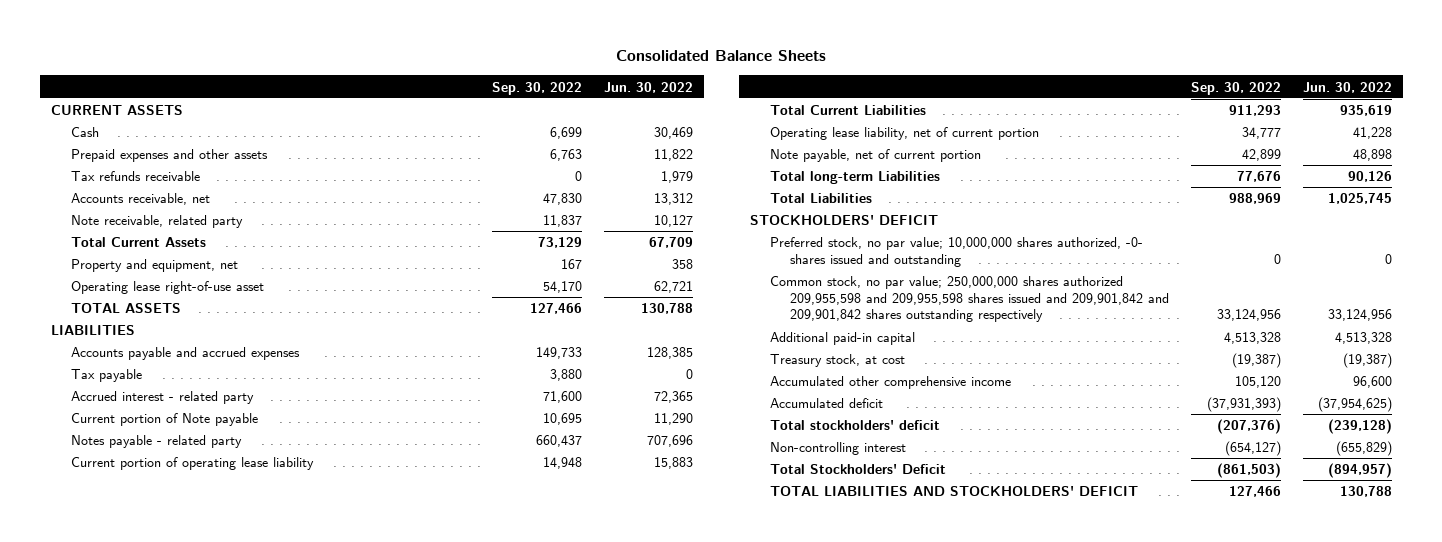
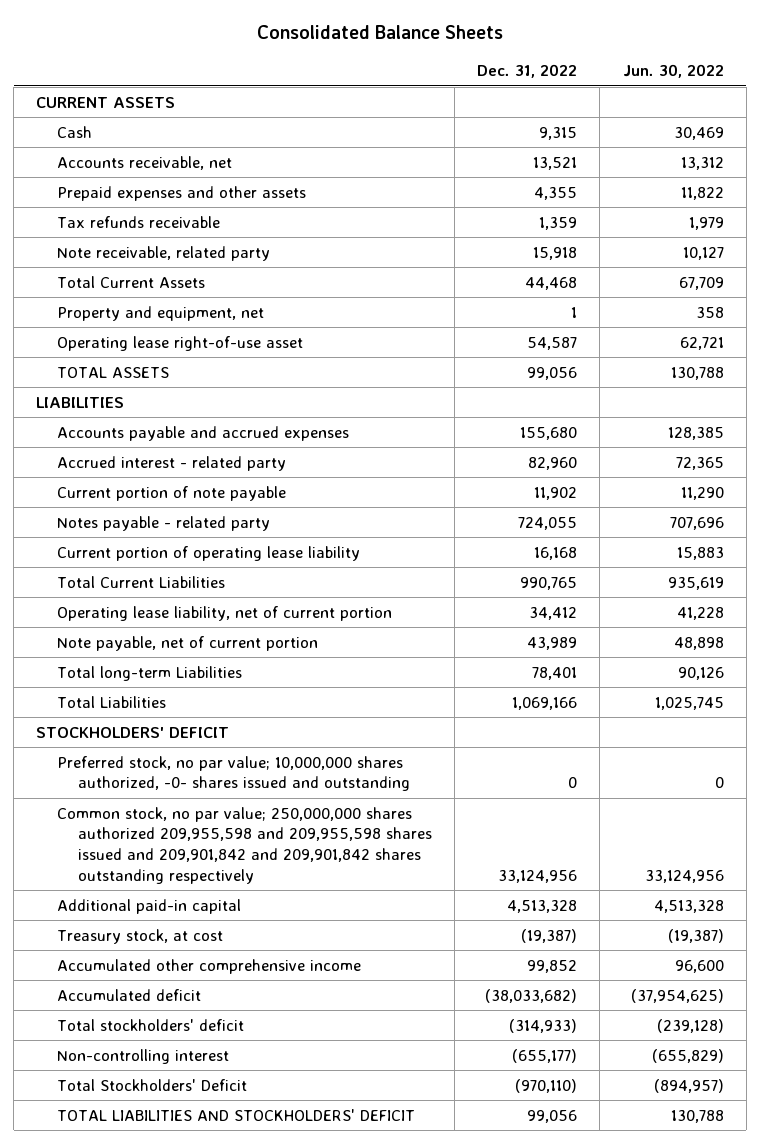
- | Sep. 30, 2022 | Jun. 30, 2022
+ | Dec. 31, 2022 | Jun. 30, 2022
moved up: Accounts receivable, net | 13,521 | 13,312
- Tax payable | 3,880 | 0
- Current portion of Note payable | 10,695 | 11,290
+ Current portion of note payable | 11,902 | 11,290

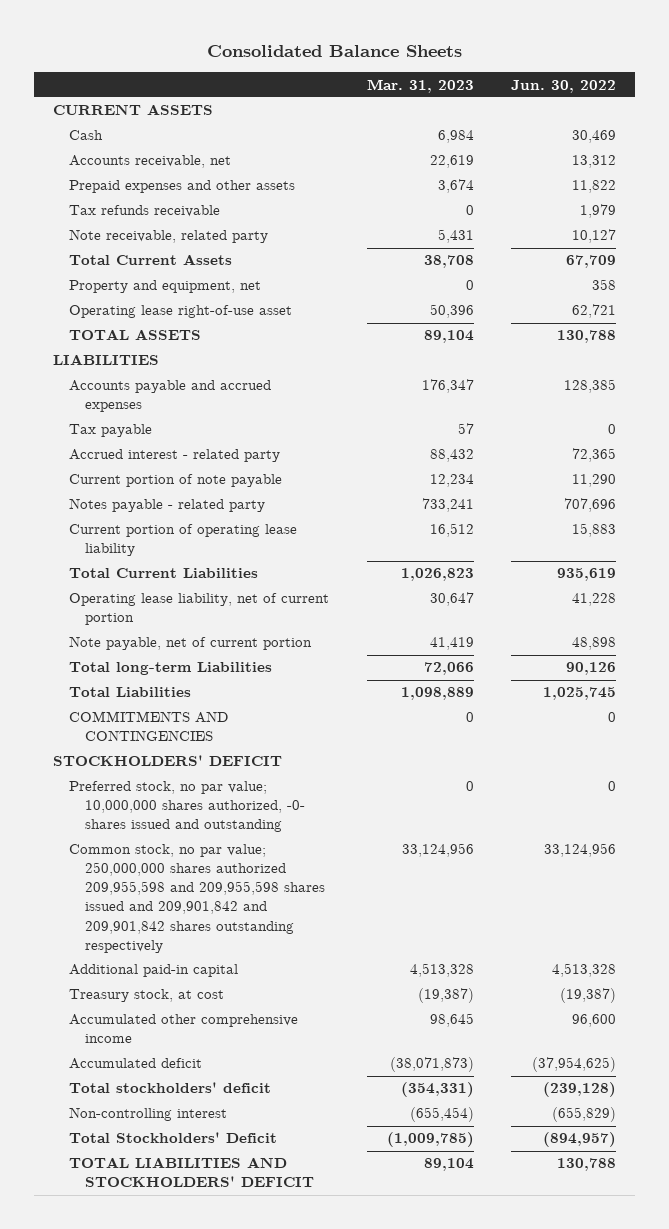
- | Dec. 31, 2022 | Jun. 30, 2022
+ | Mar. 31, 2023 | Jun. 30, 2022
+ Tax payable | 57 | 0
+ COMMITMENTS AND CONTINGENCIES | 0 | 0

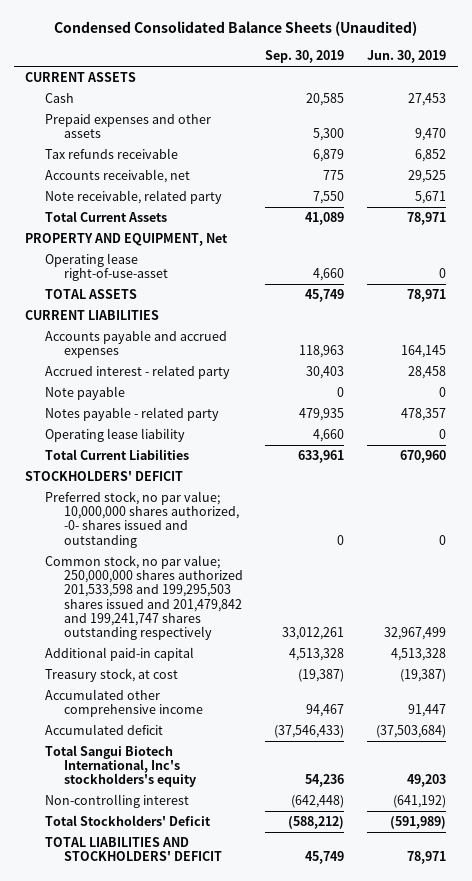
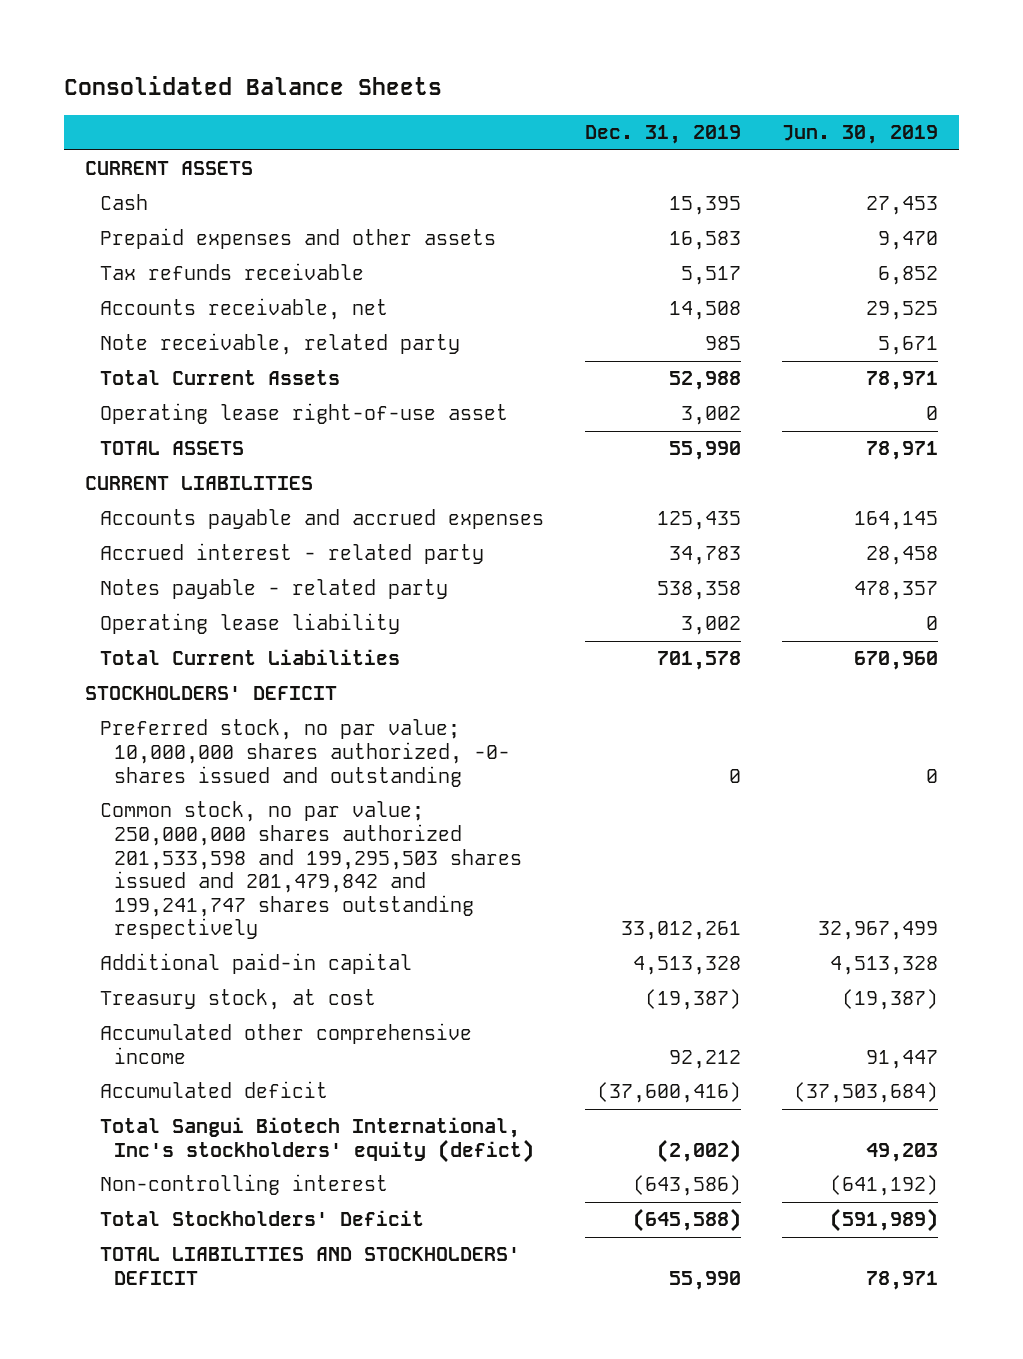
- Condensed Consolidated Balance Sheets (Unaudited)
+ Consolidated Balance Sheets
- | Sep. 30, 2019 | Jun. 30, 2019
+ | Dec. 31, 2019 | Jun. 30, 2019
- PROPERTY AND EQUIPMENT, Net
- Operating lease right-of-use-asset | 4,660 | 0
+ Operating lease right-of-use asset | 3,002 | 0
- Note payable | 0 | 0
- Total Sangui Biotech International, Inc's stockholders's equity | 54,236 | 49,203
+ Total Sangui Biotech International, Inc's stockholders' equity (defict) | (2,002) | 49,203

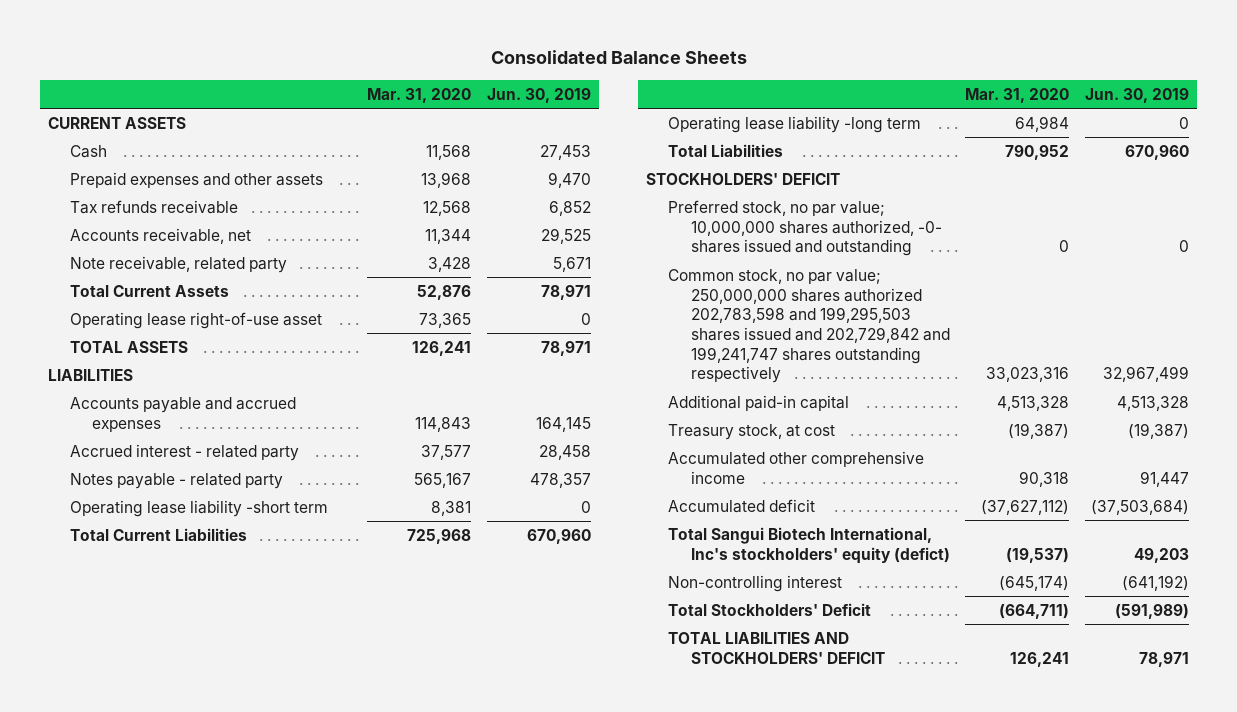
- | Dec. 31, 2019 | Jun. 30, 2019
+ | Mar. 31, 2020 | Jun. 30, 2019
- CURRENT LIABILITIES
+ LIABILITIES
- Operating lease liability | 3,002 | 0
+ Operating lease liability -short term | 8,381 | 0
+ Operating lease liability -long term | 64,984 | 0
+ Total Liabilities | 790,952 | 670,960
- Common stock, no par value; 250,000,000 shares authorized 201,533,598 and 199,295,503 shares issued and 201,479,842 and 199,241,747 shares outstanding respectively | 33,012,261 | 32,967,499
+ Common stock, no par value; 250,000,000 shares authorized 202,783,598 and 199,295,503 shares issued and 202,729,842 and 199,241,747 shares outstanding respectively | 33,023,316 | 32,967,499

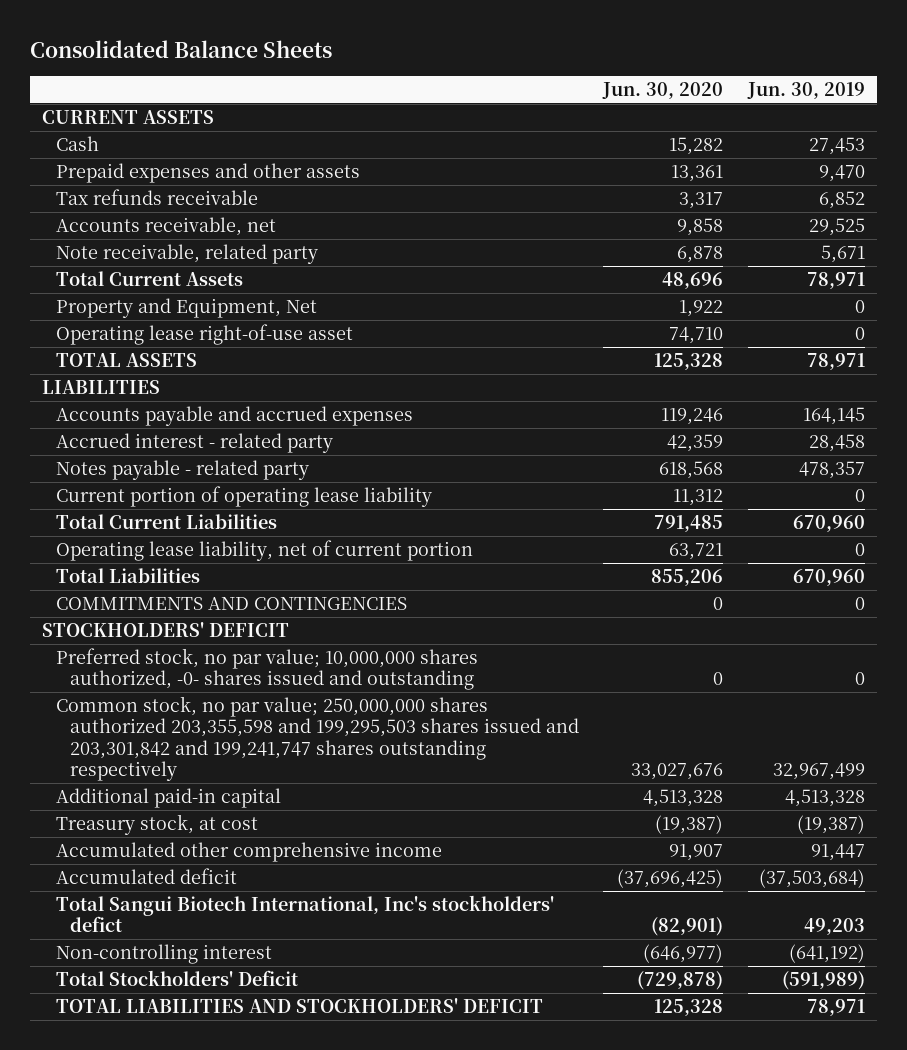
- | Mar. 31, 2020 | Jun. 30, 2019
+ | Jun. 30, 2020 | Jun. 30, 2019
+ Property and Equipment, Net | 1,922 | 0
- Operating lease liability -short term | 8,381 | 0
+ Current portion of operating lease liability | 11,312 | 0
- Operating lease liability -long term | 64,984 | 0
+ Operating lease liability, net of current portion | 63,721 | 0
+ COMMITMENTS AND CONTINGENCIES | 0 | 0
- Common stock, no par value; 250,000,000 shares authorized 202,783,598 and 199,295,503 shares issued and 202,729,842 and 199,241,747 shares outstanding respectively | 33,023,316 | 32,967,499
+ Common stock, no par value; 250,000,000 shares authorized 203,355,598 and 199,295,503 shares issued and 203,301,842 and 199,241,747 shares outstanding respectively | 33,027,676 | 32,967,499
- Total Sangui Biotech International, Inc's stockholders' equity (defict) | (19,537) | 49,203
+ Total Sangui Biotech International, Inc's stockholders' defict | (82,901) | 49,203

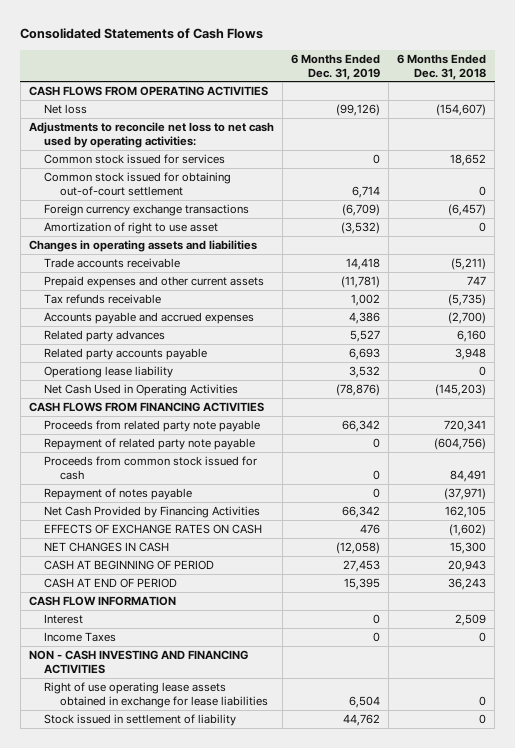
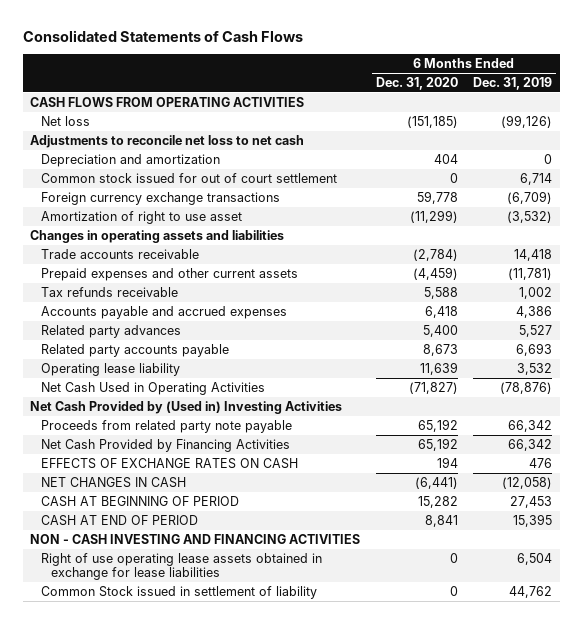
- | 6 Months Ended Dec. 31, 2019 | 6 Months Ended Dec. 31, 2018
+ | 6 Months Ended Dec. 31, 2020 | 6 Months Ended Dec. 31, 2019
- Adjustments to reconcile net loss to net cash used by operating activities:
- Common stock issued for services | 0 | 18,652
- Common stock issued for obtaining out-of-court settlement | 6,714 | 0
+ Adjustments to reconcile net loss to net cash
+ Depreciation and amortization | 404 | 0
+ Common stock issued for out of court settlement | 0 | 6,714
- Operationg lease liability | 3,532 | 0
+ Operating lease liability | 11,639 | 3,532
- CASH FLOWS FROM FINANCING ACTIVITIES
+ Net Cash Provided by (Used in) Investing Activities
- Repayment of related party note payable | 0 | (604,756)
- Proceeds from common stock issued for cash | 0 | 84,491
- Repayment of notes payable | 0 | (37,971)
- CASH FLOW INFORMATION
- Interest | 0 | 2,509
- Income Taxes | 0 | 0
- Stock issued in settlement of liability | 44,762 | 0
+ Common Stock issued in settlement of liability | 0 | 44,762

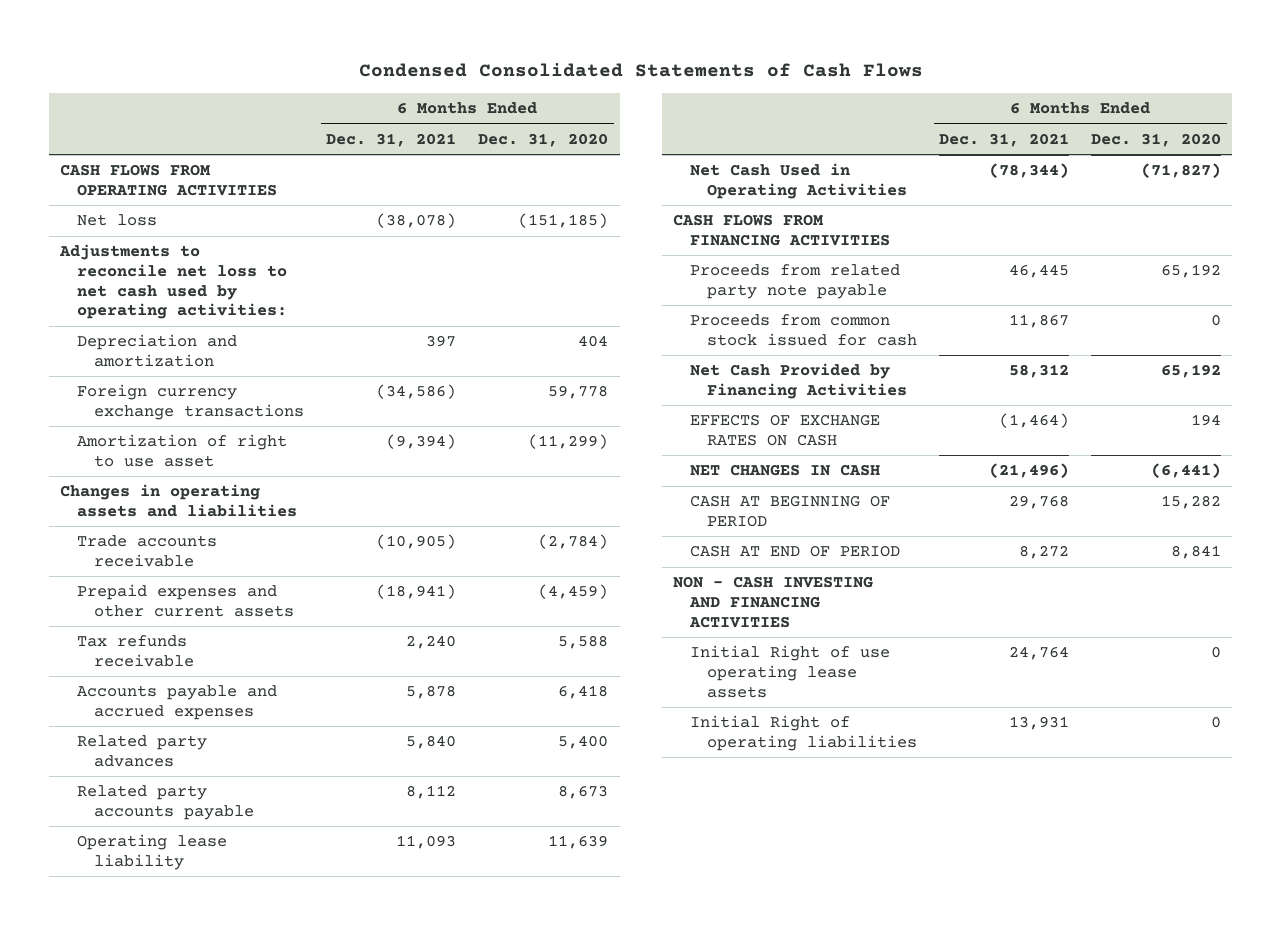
- Consolidated Statements of Cash Flows
+ Condensed Consolidated Statements of Cash Flows
- | 6 Months Ended Dec. 31, 2020 | 6 Months Ended Dec. 31, 2019
+ | 6 Months Ended Dec. 31, 2021 | 6 Months Ended Dec. 31, 2020
- Adjustments to reconcile net loss to net cash
+ Adjustments to reconcile net loss to net cash used by operating activities:
- Common stock issued for out of court settlement | 0 | 6,714
- Net Cash Provided by (Used in) Investing Activities
+ CASH FLOWS FROM FINANCING ACTIVITIES
+ Proceeds from common stock issued for cash | 11,867 | 0
- Right of use operating lease assets obtained in exchange for lease liabilities | 0 | 6,504
- Common Stock issued in settlement of liability | 0 | 44,762
+ Initial Right of use operating lease assets | 24,764 | 0
+ Initial Right of operating liabilities | 13,931 | 0

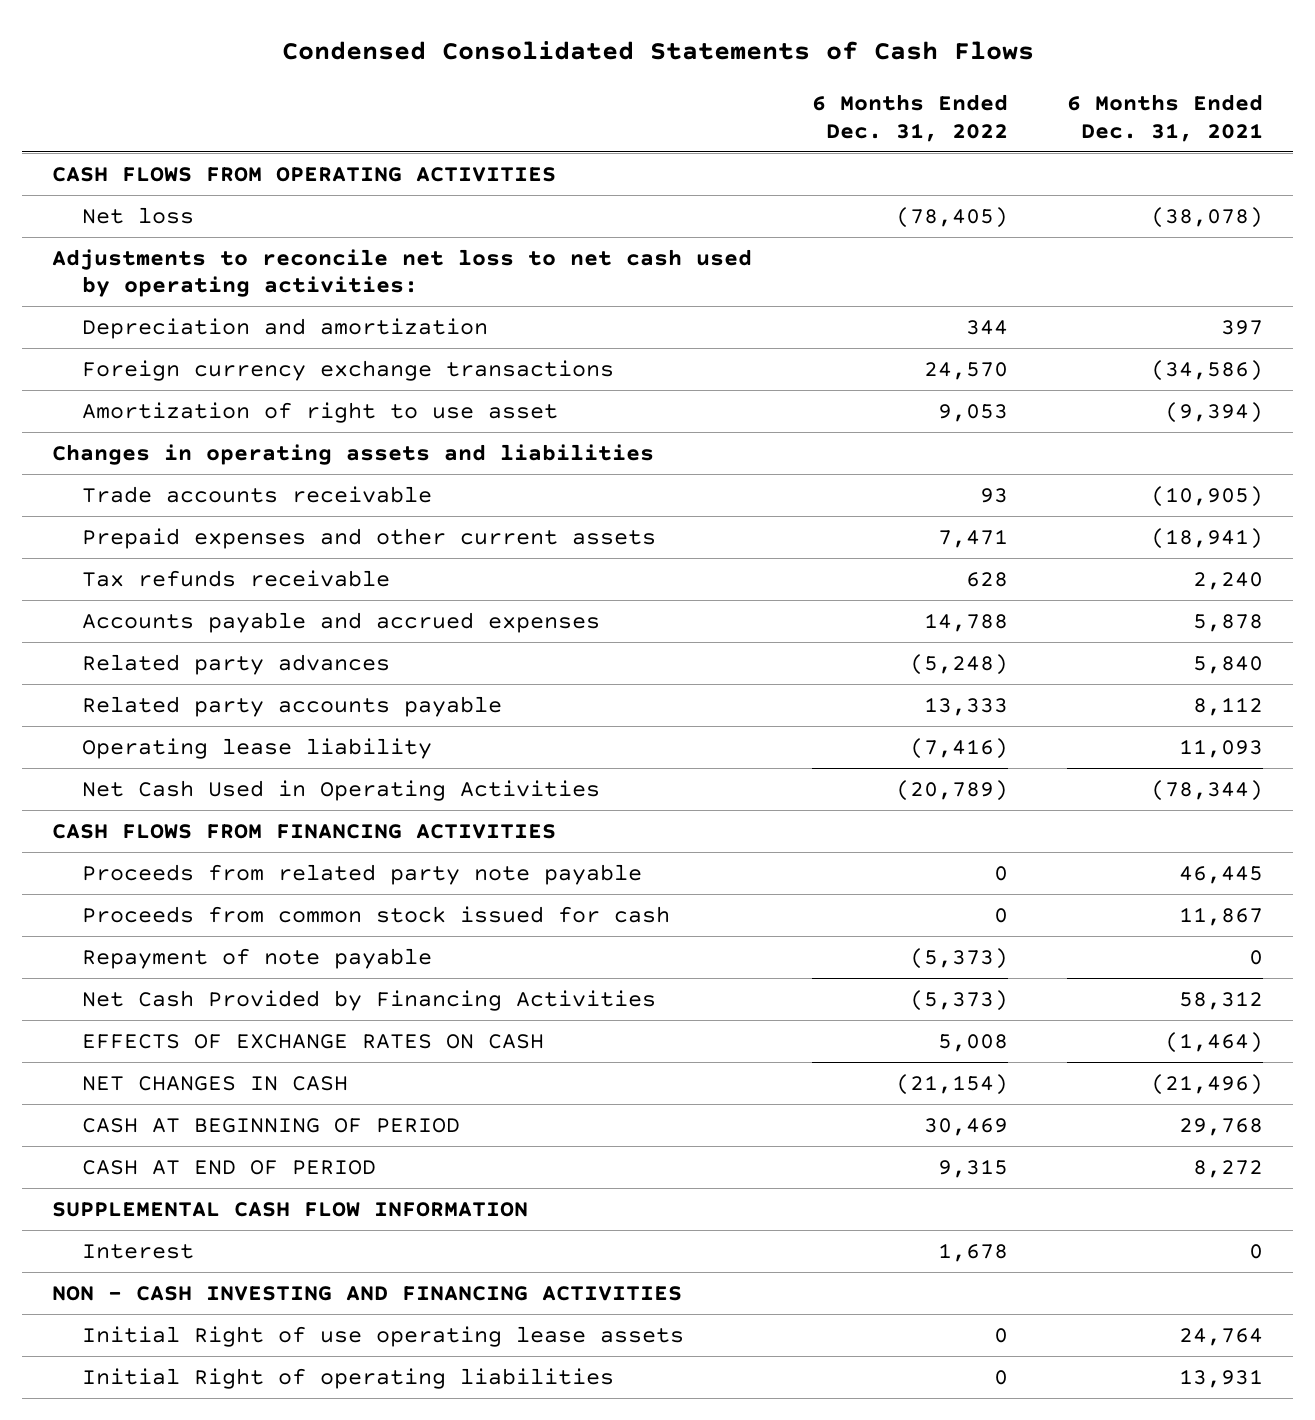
- | 6 Months Ended Dec. 31, 2021 | 6 Months Ended Dec. 31, 2020
+ | 6 Months Ended Dec. 31, 2022 | 6 Months Ended Dec. 31, 2021
+ Repayment of note payable | (5,373) | 0
+ SUPPLEMENTAL CASH FLOW INFORMATION
+ Interest | 1,678 | 0

